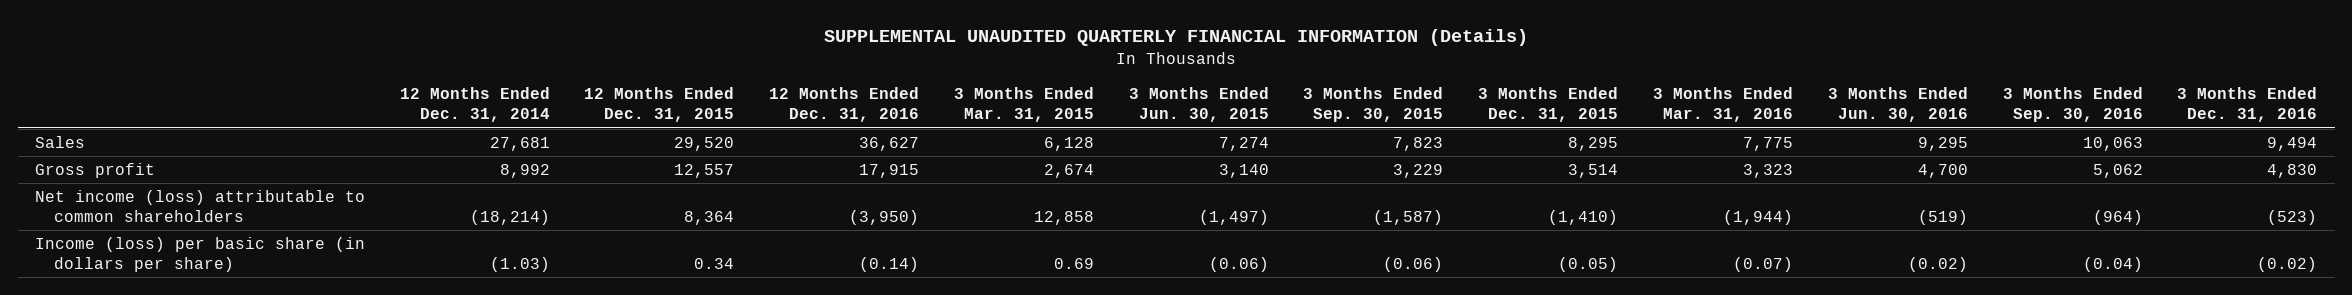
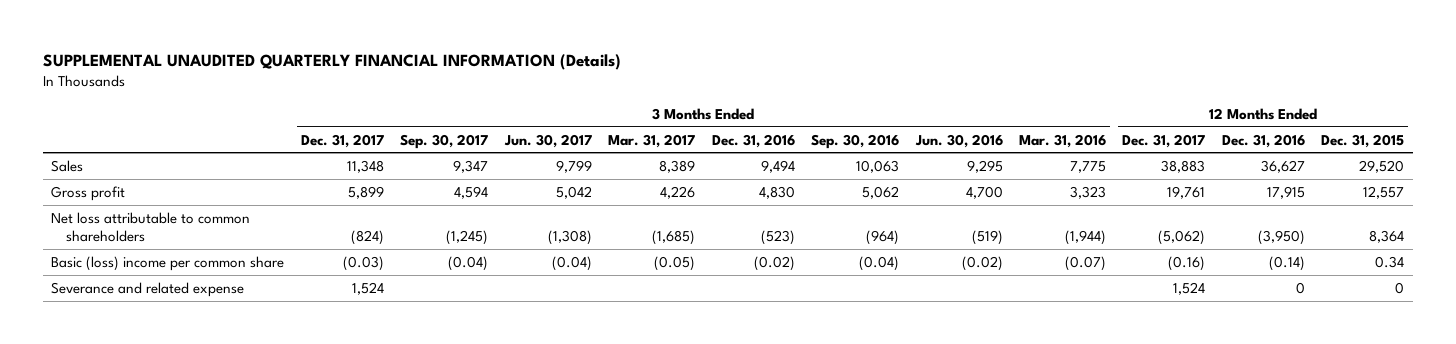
- | 12 Months Ended Dec. 31, 2014 | 12 Months Ended Dec. 31, 2015 | 12 Months Ended Dec. 31, 2016 | 3 Months Ended Mar. 31, 2015 | 3 Months Ended Jun. 30, 2015 | 3 Months Ended Sep. 30, 2015 | 3 Months Ended Dec. 31, 2015 | 3 Months Ended Mar. 31, 2016 | 3 Months Ended Jun. 30, 2016 | 3 Months Ended Sep. 30, 2016 | 3 Months Ended Dec. 31, 2016
+ | 3 Months Ended Dec. 31, 2017 | 3 Months Ended Sep. 30, 2017 | 3 Months Ended Jun. 30, 2017 | 3 Months Ended Mar. 31, 2017 | 3 Months Ended Dec. 31, 2016 | 3 Months Ended Sep. 30, 2016 | 3 Months Ended Jun. 30, 2016 | 3 Months Ended Mar. 31, 2016 | 12 Months Ended Dec. 31, 2017 | 12 Months Ended Dec. 31, 2016 | 12 Months Ended Dec. 31, 2015
- Net income (loss) attributable to common shareholders | (18,214) | 8,364 | (3,950) | 12,858 | (1,497) | (1,587) | (1,410) | (1,944) | (519) | (964) | (523)
- Income (loss) per basic share (in dollars per share) | (1.03) | 0.34 | (0.14) | 0.69 | (0.06) | (0.06) | (0.05) | (0.07) | (0.02) | (0.04) | (0.02)
+ Net loss attributable to common shareholders | (824) | (1,245) | (1,308) | (1,685) | (523) | (964) | (519) | (1,944) | (5,062) | (3,950) | 8,364
+ Basic (loss) income per common share | (0.03) | (0.04) | (0.04) | (0.05) | (0.02) | (0.04) | (0.02) | (0.07) | (0.16) | (0.14) | 0.34
+ Severance and related expense | 1,524 | | | | | | | | 1,524 | 0 | 0

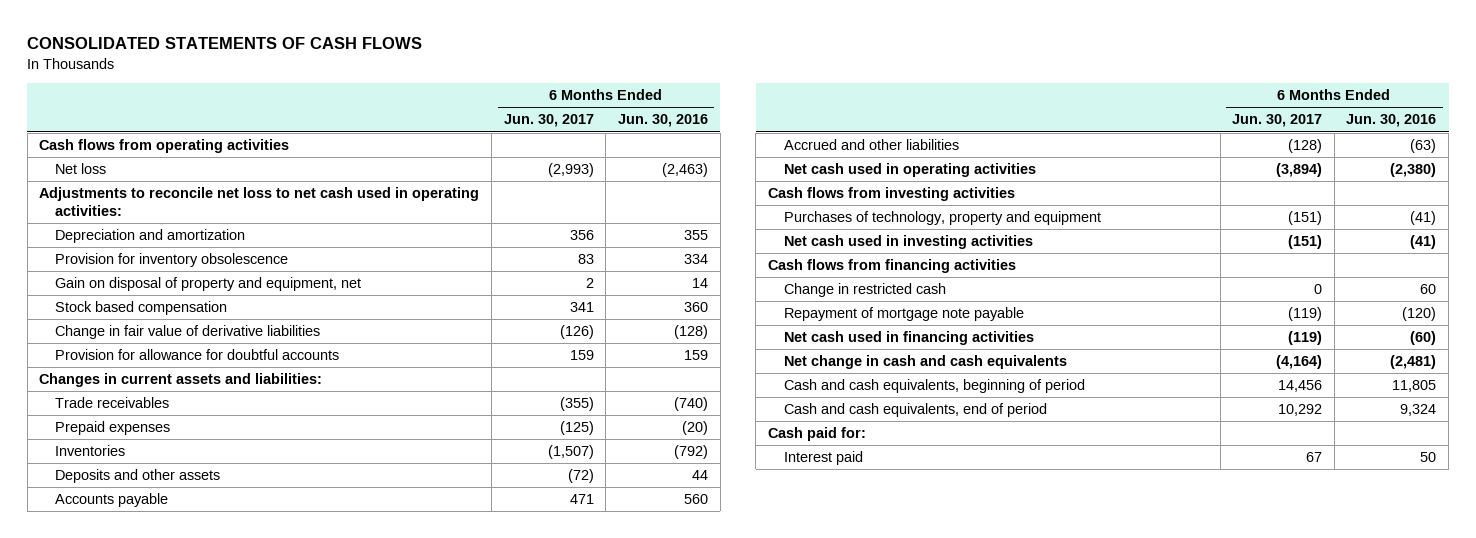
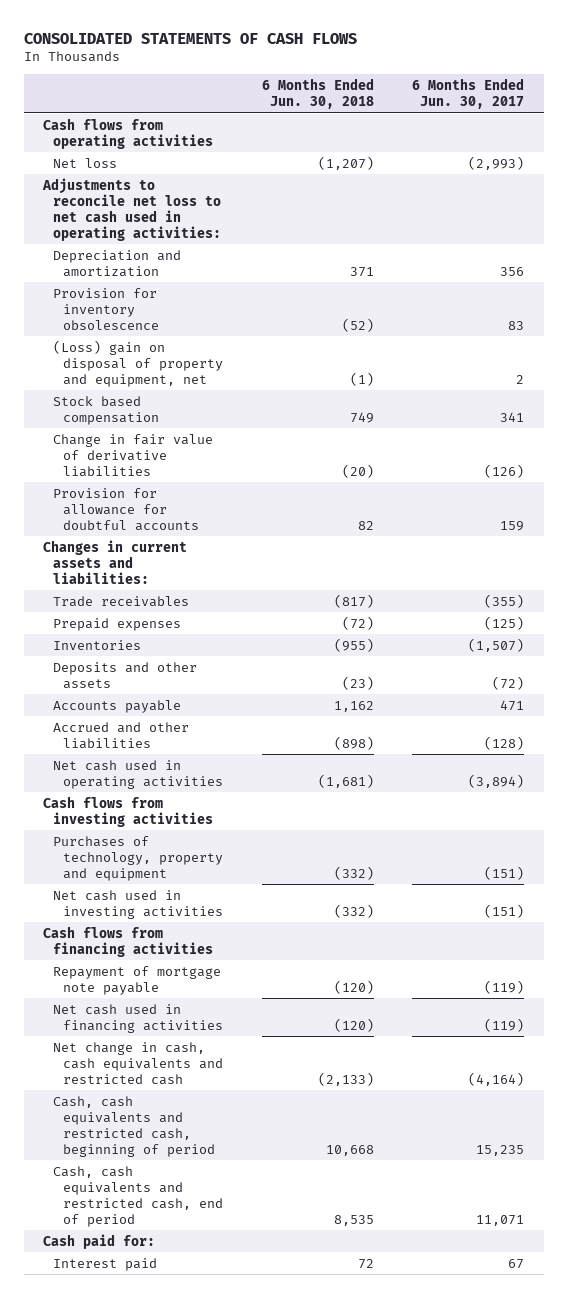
- | 6 Months Ended Jun. 30, 2017 | 6 Months Ended Jun. 30, 2016
+ | 6 Months Ended Jun. 30, 2018 | 6 Months Ended Jun. 30, 2017
- Gain on disposal of property and equipment, net | 2 | 14
+ (Loss) gain on disposal of property and equipment, net | (1) | 2
- Change in restricted cash | 0 | 60
- Net change in cash and cash equivalents | (4,164) | (2,481)
- Cash and cash equivalents, beginning of period | 14,456 | 11,805
- Cash and cash equivalents, end of period | 10,292 | 9,324
+ Net change in cash, cash equivalents and restricted cash | (2,133) | (4,164)
+ Cash, cash equivalents and restricted cash, beginning of period | 10,668 | 15,235
+ Cash, cash equivalents and restricted cash, end of period | 8,535 | 11,071

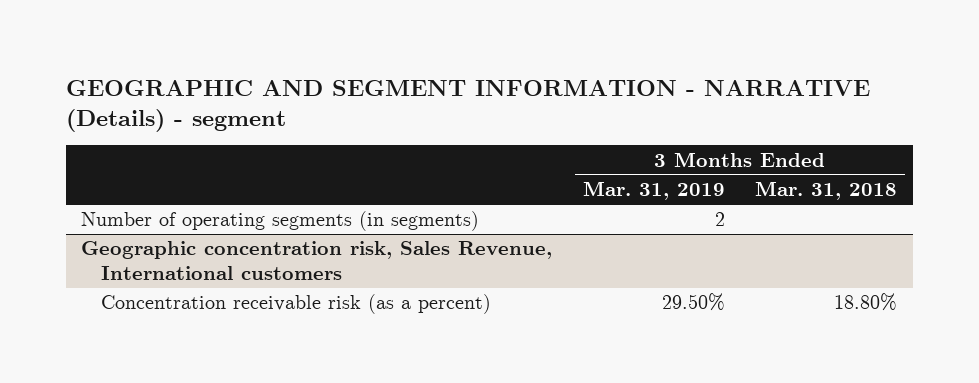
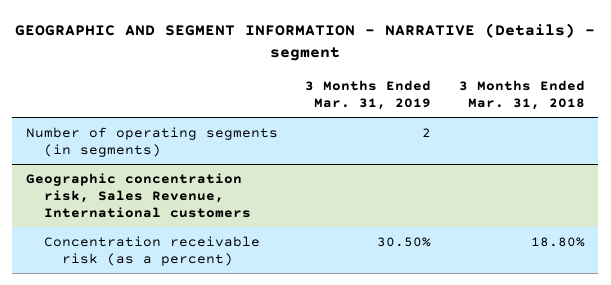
@ Geographic concentration risk, Sales Revenue, International customers
- Concentration receivable risk (as a percent) | 29.50% | 18.80%
+ Concentration receivable risk (as a percent) | 30.50% | 18.80%

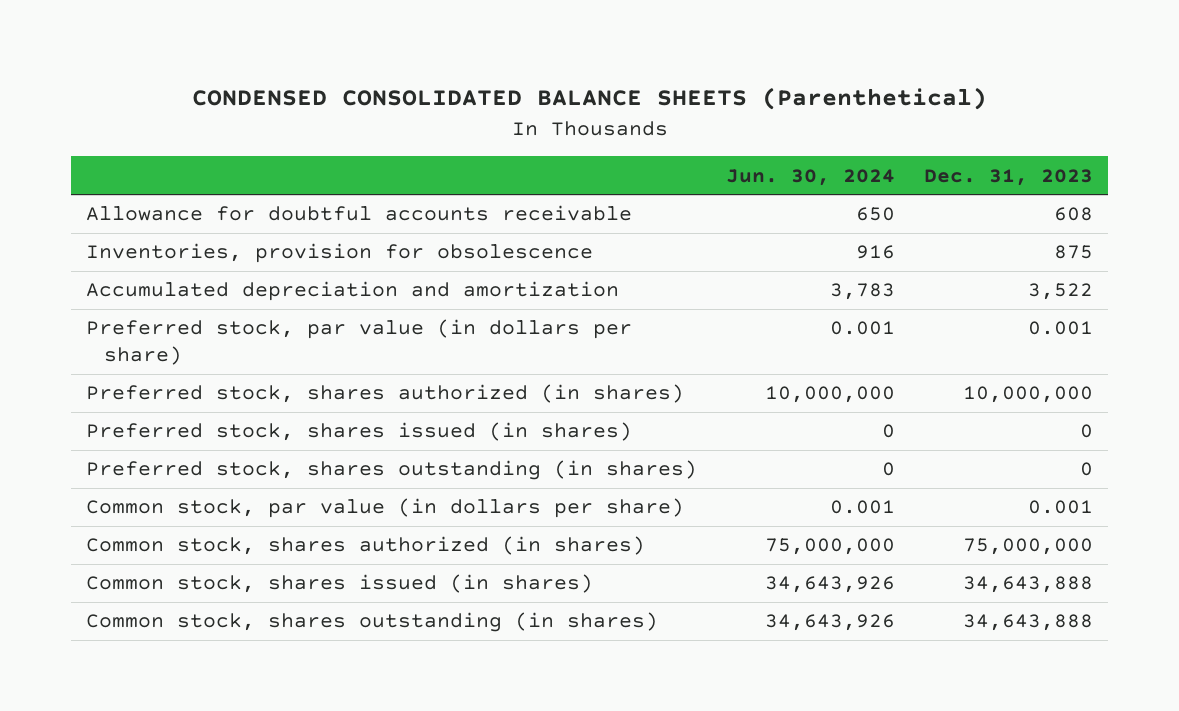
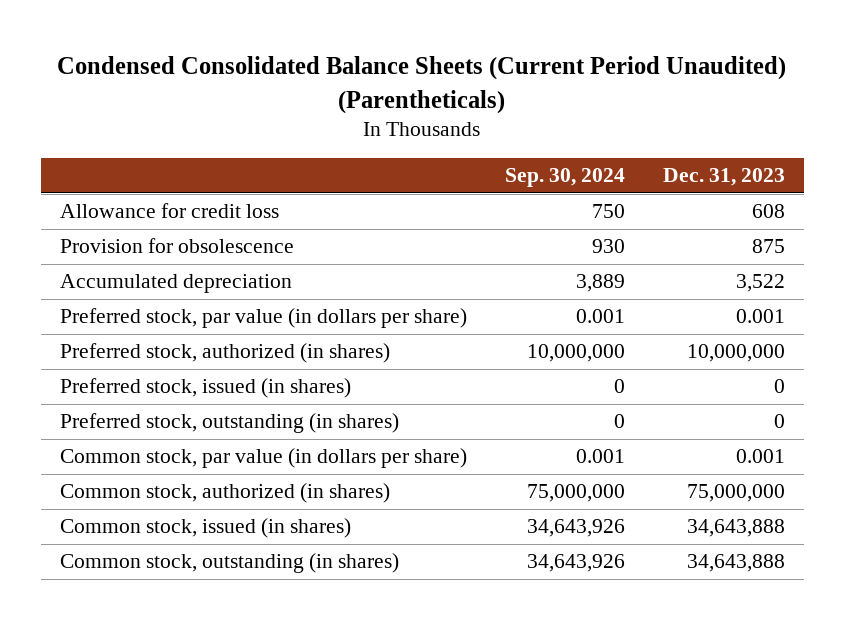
- CONDENSED CONSOLIDATED BALANCE SHEETS (Parenthetical)
+ Condensed Consolidated Balance Sheets (Current Period Unaudited) (Parentheticals)
- | Jun. 30, 2024 | Dec. 31, 2023
+ | Sep. 30, 2024 | Dec. 31, 2023
- Allowance for doubtful accounts receivable | 650 | 608
- Inventories, provision for obsolescence | 916 | 875
- Accumulated depreciation and amortization | 3,783 | 3,522
+ Allowance for credit loss | 750 | 608
+ Provision for obsolescence | 930 | 875
+ Accumulated depreciation | 3,889 | 3,522
- Preferred stock, shares authorized (in shares) | 10,000,000 | 10,000,000
- Preferred stock, shares issued (in shares) | 0 | 0
- Preferred stock, shares outstanding (in shares) | 0 | 0
+ Preferred stock, authorized (in shares) | 10,000,000 | 10,000,000
+ Preferred stock, issued (in shares) | 0 | 0
+ Preferred stock, outstanding (in shares) | 0 | 0
- Common stock, shares authorized (in shares) | 75,000,000 | 75,000,000
- Common stock, shares issued (in shares) | 34,643,926 | 34,643,888
- Common stock, shares outstanding (in shares) | 34,643,926 | 34,643,888
+ Common stock, authorized (in shares) | 75,000,000 | 75,000,000
+ Common stock, issued (in shares) | 34,643,926 | 34,643,888
+ Common stock, outstanding (in shares) | 34,643,926 | 34,643,888

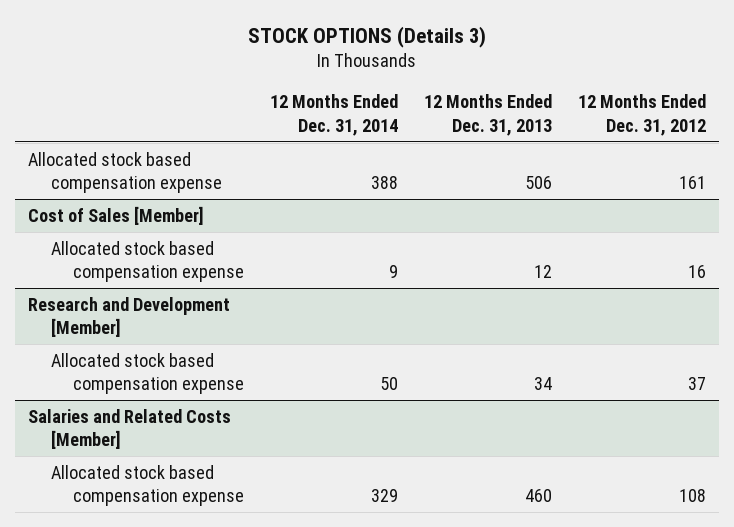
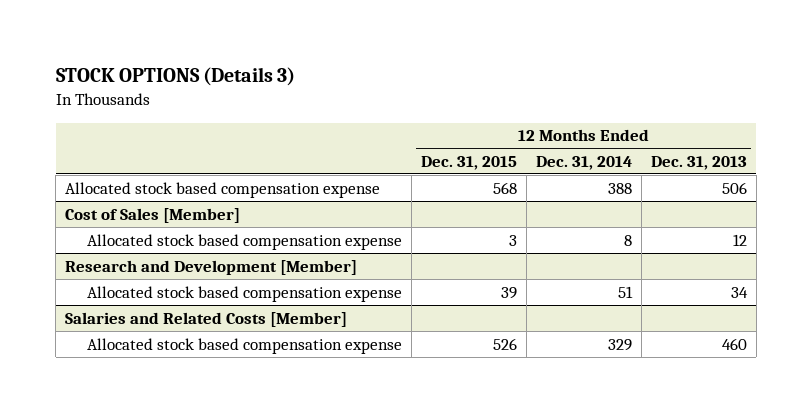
- | 12 Months Ended Dec. 31, 2014 | 12 Months Ended Dec. 31, 2013 | 12 Months Ended Dec. 31, 2012
+ | 12 Months Ended Dec. 31, 2015 | 12 Months Ended Dec. 31, 2014 | 12 Months Ended Dec. 31, 2013
@ Cost of Sales [Member]
- Allocated stock based compensation expense | 9 | 12 | 16
+ Allocated stock based compensation expense | 3 | 8 | 12
@ Research and Development [Member]
- Allocated stock based compensation expense | 50 | 34 | 37
+ Allocated stock based compensation expense | 39 | 51 | 34

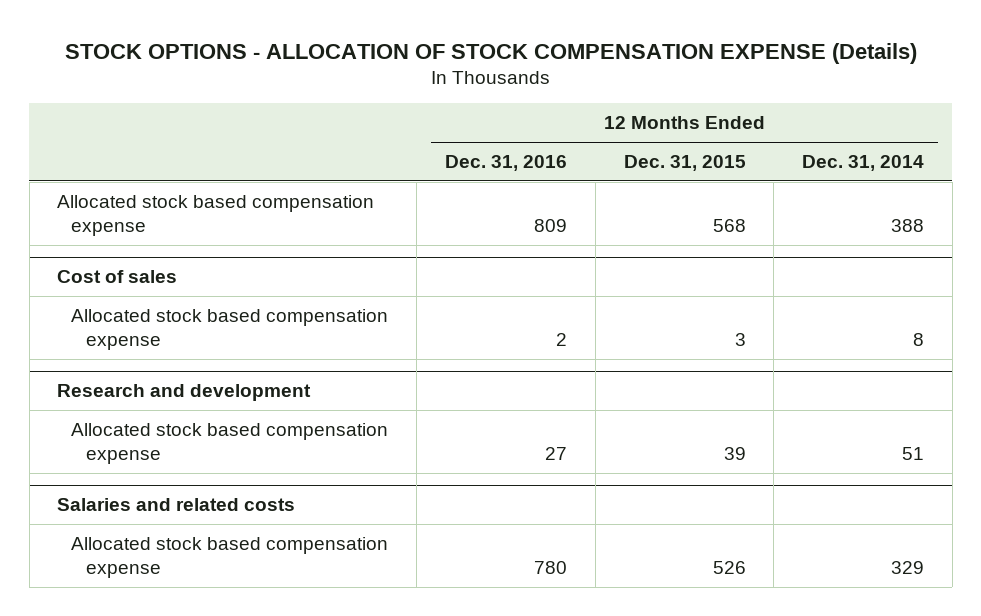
- STOCK OPTIONS (Details 3)
+ STOCK OPTIONS - ALLOCATION OF STOCK COMPENSATION EXPENSE (Details)
- | 12 Months Ended Dec. 31, 2015 | 12 Months Ended Dec. 31, 2014 | 12 Months Ended Dec. 31, 2013
+ | 12 Months Ended Dec. 31, 2016 | 12 Months Ended Dec. 31, 2015 | 12 Months Ended Dec. 31, 2014
- Cost of Sales [Member]
+ Cost of sales
- Research and Development [Member]
+ Research and development
- Salaries and Related Costs [Member]
+ Salaries and related costs

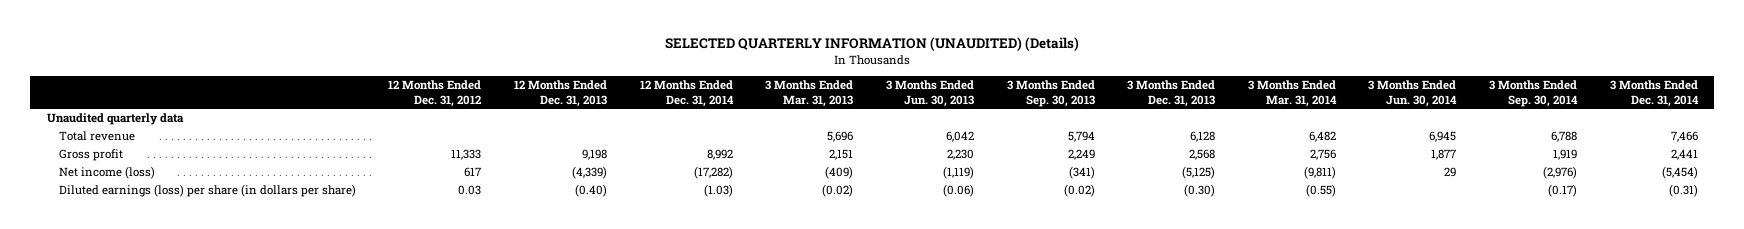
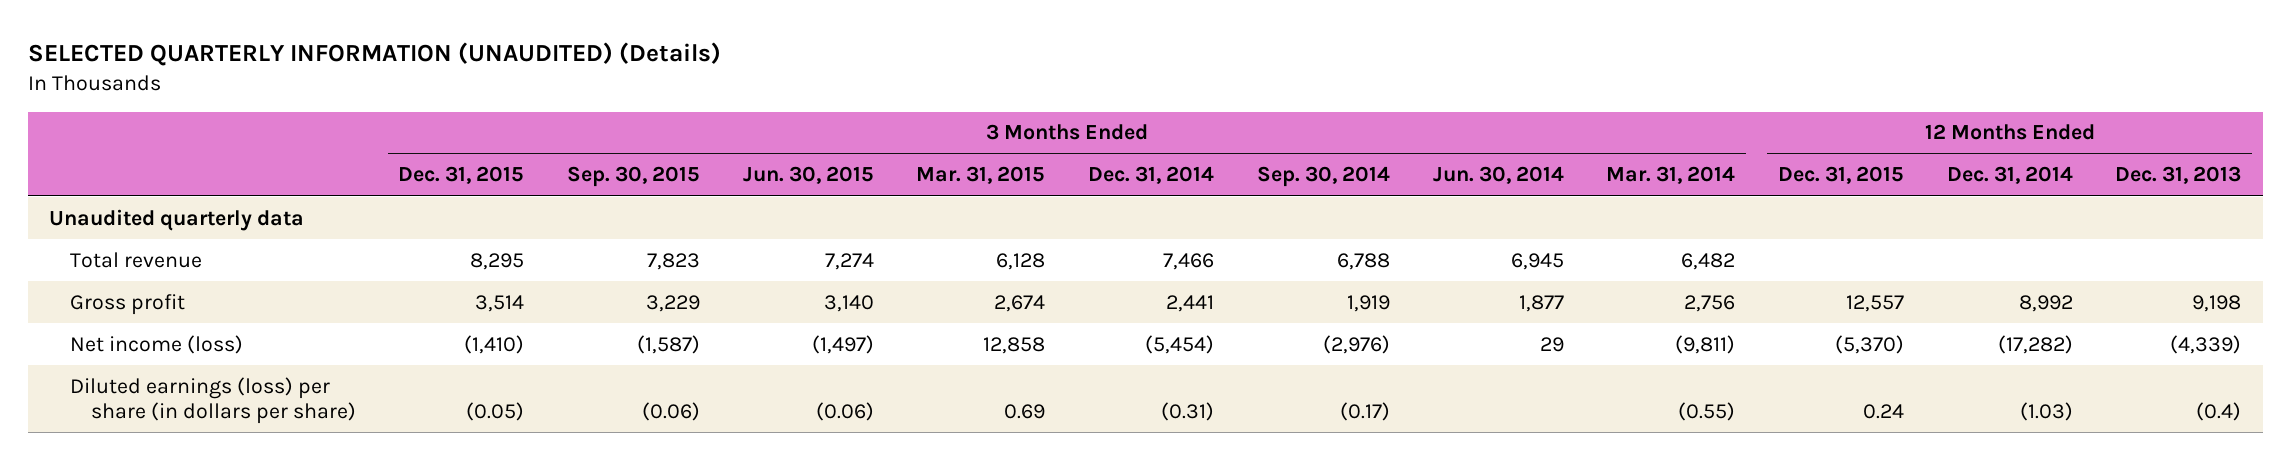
- | 12 Months Ended Dec. 31, 2012 | 12 Months Ended Dec. 31, 2013 | 12 Months Ended Dec. 31, 2014 | 3 Months Ended Mar. 31, 2013 | 3 Months Ended Jun. 30, 2013 | 3 Months Ended Sep. 30, 2013 | 3 Months Ended Dec. 31, 2013 | 3 Months Ended Mar. 31, 2014 | 3 Months Ended Jun. 30, 2014 | 3 Months Ended Sep. 30, 2014 | 3 Months Ended Dec. 31, 2014
+ | 3 Months Ended Dec. 31, 2015 | 3 Months Ended Sep. 30, 2015 | 3 Months Ended Jun. 30, 2015 | 3 Months Ended Mar. 31, 2015 | 3 Months Ended Dec. 31, 2014 | 3 Months Ended Sep. 30, 2014 | 3 Months Ended Jun. 30, 2014 | 3 Months Ended Mar. 31, 2014 | 12 Months Ended Dec. 31, 2015 | 12 Months Ended Dec. 31, 2014 | 12 Months Ended Dec. 31, 2013
- Diluted earnings (loss) per share (in dollars per share) | 0.03 | (0.40) | (1.03) | (0.02) | (0.06) | (0.02) | (0.30) | (0.55) | | (0.17) | (0.31)
+ Diluted earnings (loss) per share (in dollars per share) | (0.05) | (0.06) | (0.06) | 0.69 | (0.31) | (0.17) | | (0.55) | 0.24 | (1.03) | (0.4)

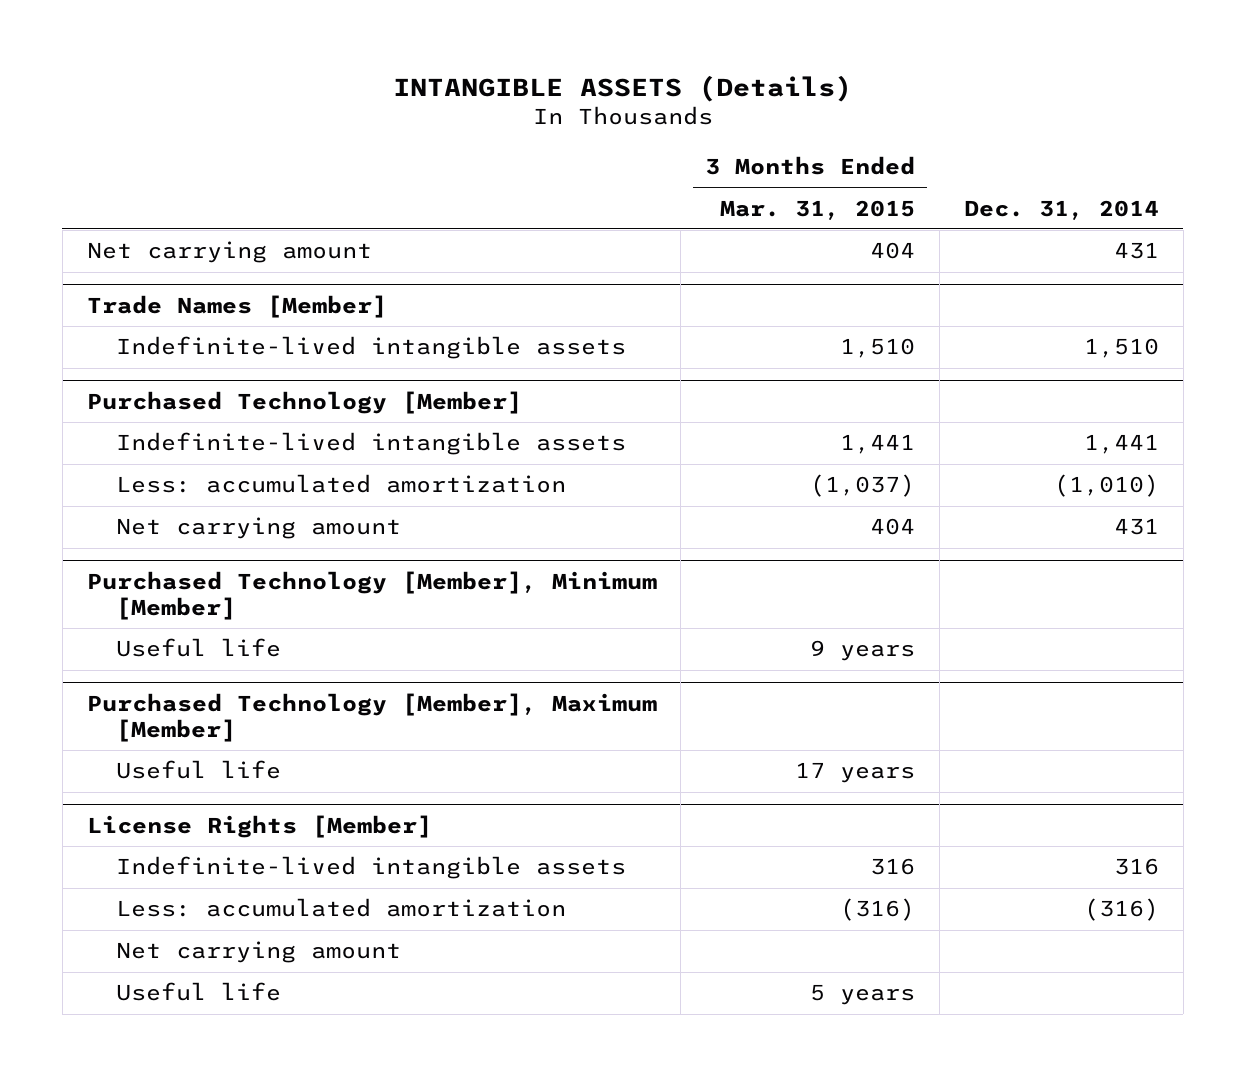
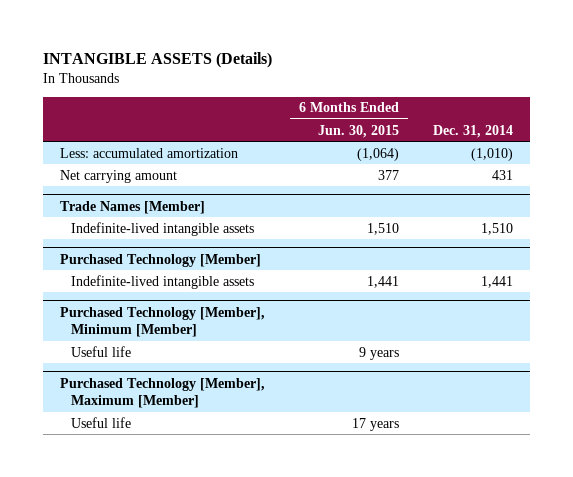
- | 3 Months Ended Mar. 31, 2015 | Dec. 31, 2014
+ | 6 Months Ended Jun. 30, 2015 | Dec. 31, 2014
+ Less: accumulated amortization | (1,064) | (1,010)
@ Purchased Technology [Member]
- Less: accumulated amortization | (1,037) | (1,010)
- Net carrying amount | 404 | 431
- License Rights [Member]
- Indefinite-lived intangible assets | 316 | 316
- Less: accumulated amortization | (316) | (316)
- Net carrying amount
- Useful life | 5 years |

